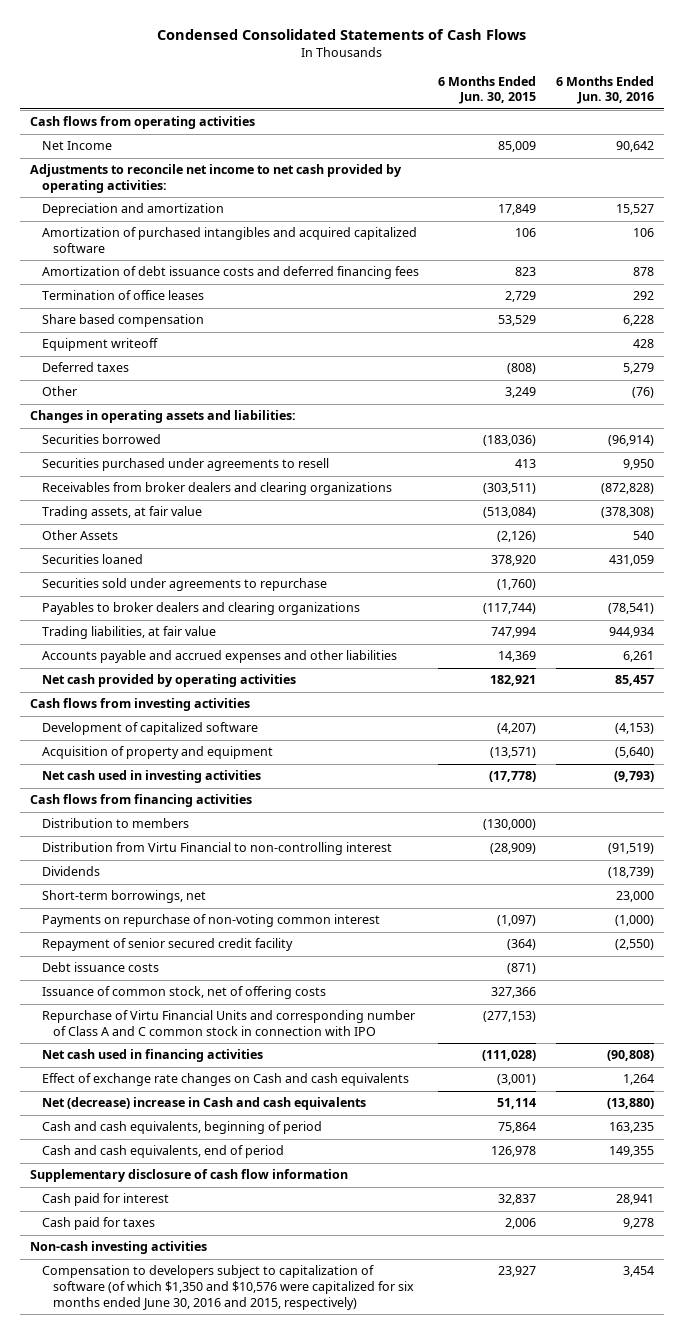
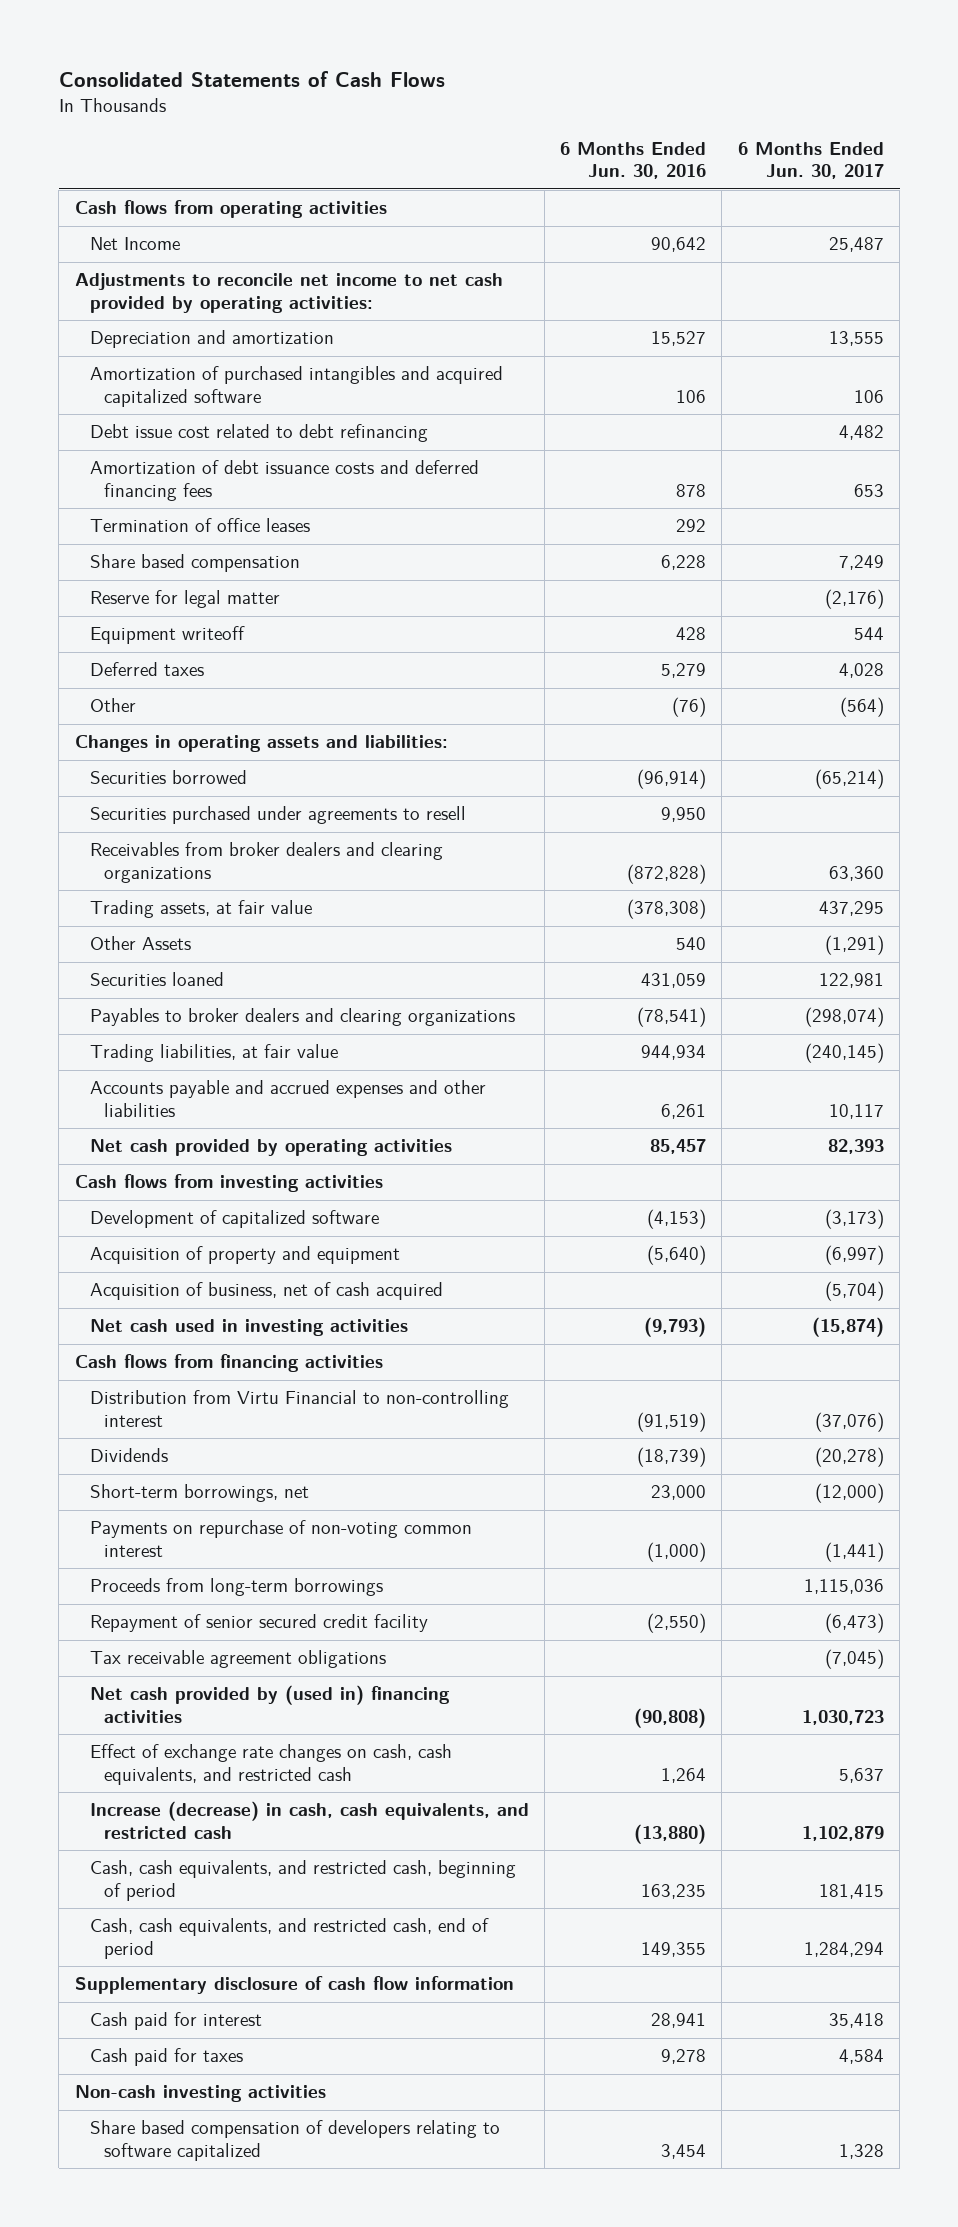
- Condensed Consolidated Statements of Cash Flows
+ Consolidated Statements of Cash Flows
- | 6 Months Ended Jun. 30, 2015 | 6 Months Ended Jun. 30, 2016
+ | 6 Months Ended Jun. 30, 2016 | 6 Months Ended Jun. 30, 2017
+ Debt issue cost related to debt refinancing | | 4,482
+ Reserve for legal matter | | (2,176)
- Securities sold under agreements to repurchase | (1,760) |
+ Acquisition of business, net of cash acquired | | (5,704)
- Distribution to members | (130,000) |
+ Proceeds from long-term borrowings | | 1,115,036
- Debt issuance costs | (871) |
- Issuance of common stock, net of offering costs | 327,366 |
- Repurchase of Virtu Financial Units and corresponding number of Class A and C common stock in connection with IPO | (277,153) |
- Net cash used in financing activities | (111,028) | (90,808)
- Effect of exchange rate changes on Cash and cash equivalents | (3,001) | 1,264
- Net (decrease) increase in Cash and cash equivalents | 51,114 | (13,880)
- Cash and cash equivalents, beginning of period | 75,864 | 163,235
- Cash and cash equivalents, end of period | 126,978 | 149,355
+ Tax receivable agreement obligations | | (7,045)
+ Net cash provided by (used in) financing activities | (90,808) | 1,030,723
+ Effect of exchange rate changes on cash, cash equivalents, and restricted cash | 1,264 | 5,637
+ Increase (decrease) in cash, cash equivalents, and restricted cash | (13,880) | 1,102,879
+ Cash, cash equivalents, and restricted cash, beginning of period | 163,235 | 181,415
+ Cash, cash equivalents, and restricted cash, end of period | 149,355 | 1,284,294
- Compensation to developers subject to capitalization of software (of which $1,350 and $10,576 were capitalized for six months ended June 30, 2016 and 2015, respectively) | 23,927 | 3,454
+ Share based compensation of developers relating to software capitalized | 3,454 | 1,328

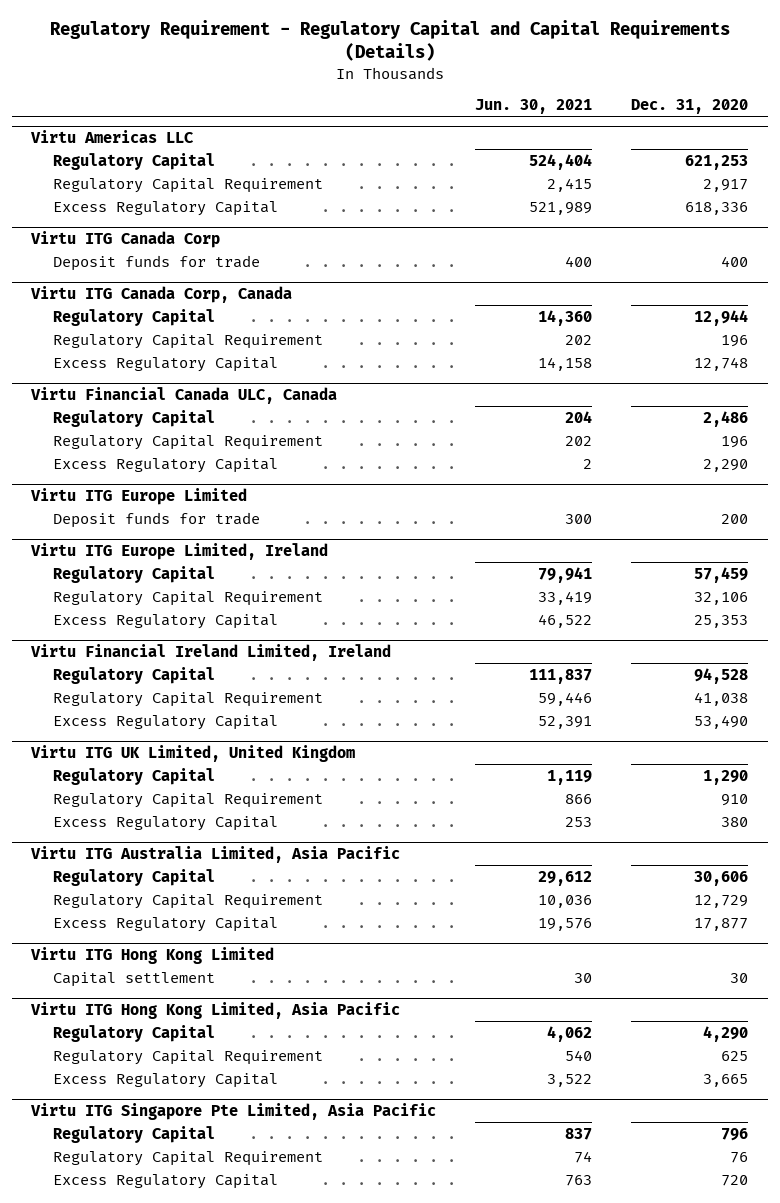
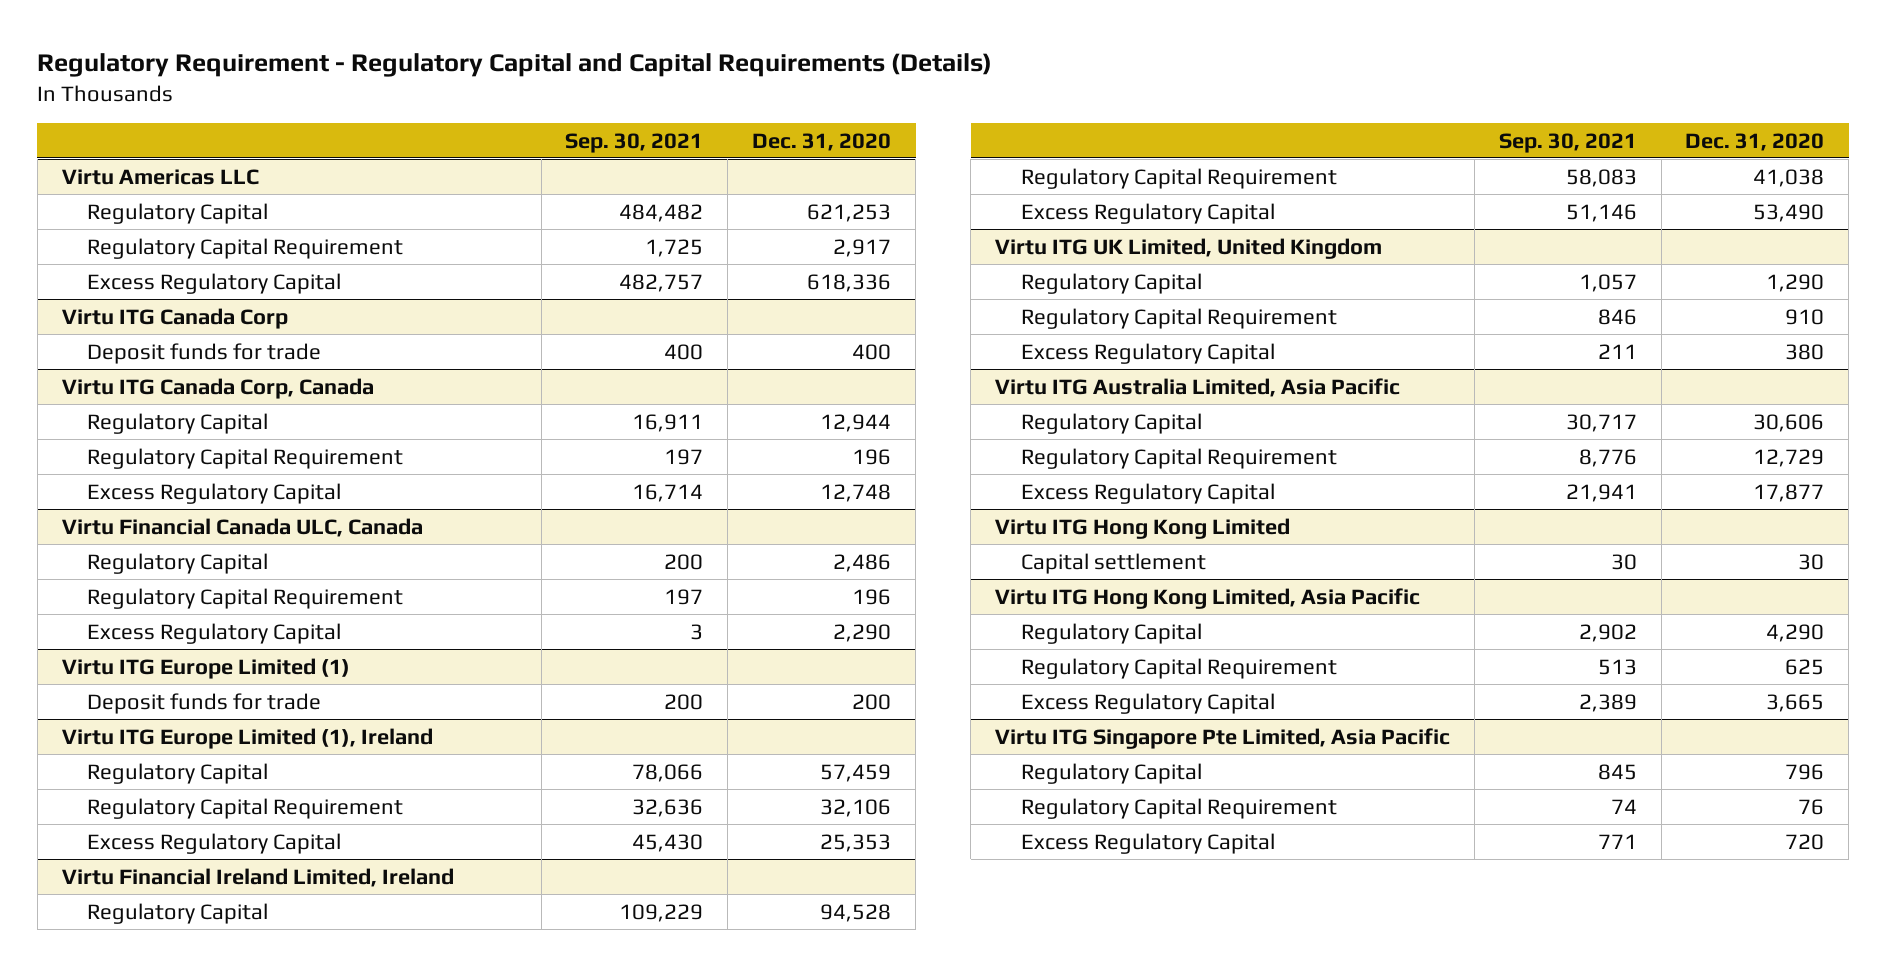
- | Jun. 30, 2021 | Dec. 31, 2020
+ | Sep. 30, 2021 | Dec. 31, 2020
- Virtu ITG Europe Limited
+ Virtu ITG Europe Limited (1)
- Virtu ITG Europe Limited, Ireland
+ Virtu ITG Europe Limited (1), Ireland

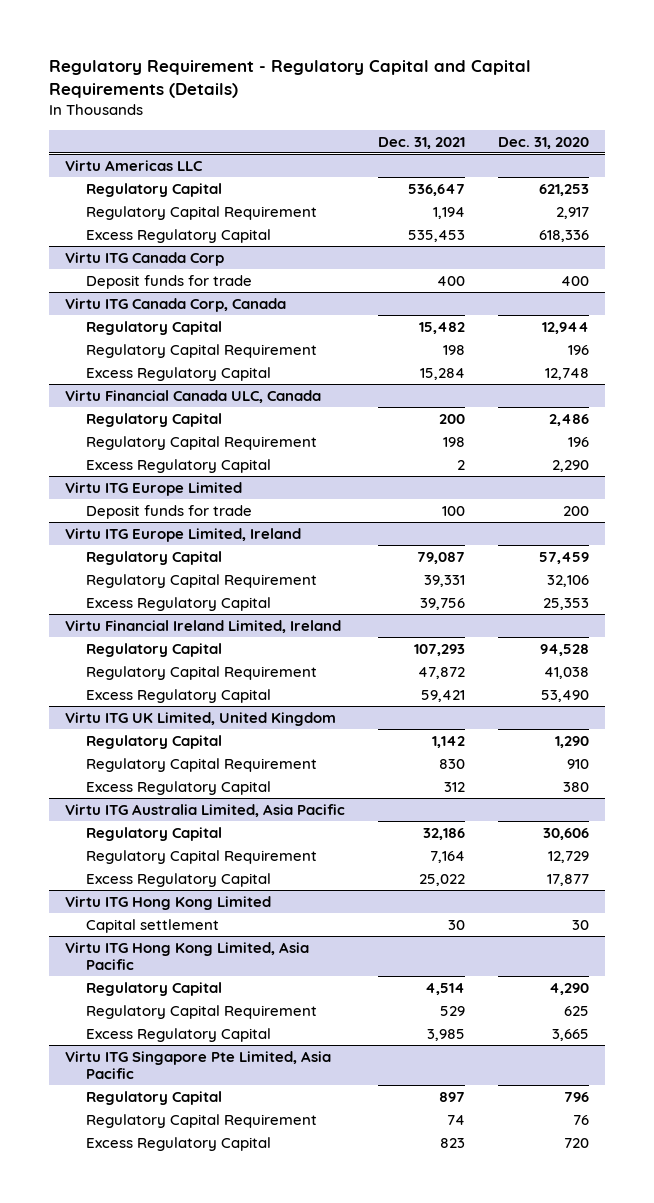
- | Sep. 30, 2021 | Dec. 31, 2020
+ | Dec. 31, 2021 | Dec. 31, 2020
- Virtu ITG Europe Limited (1)
+ Virtu ITG Europe Limited
- Virtu ITG Europe Limited (1), Ireland
+ Virtu ITG Europe Limited, Ireland

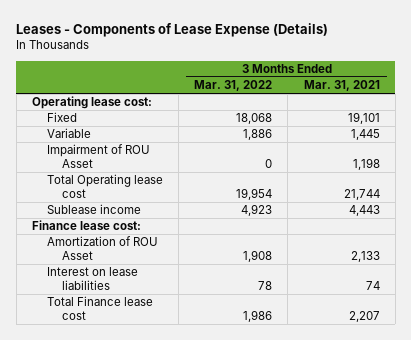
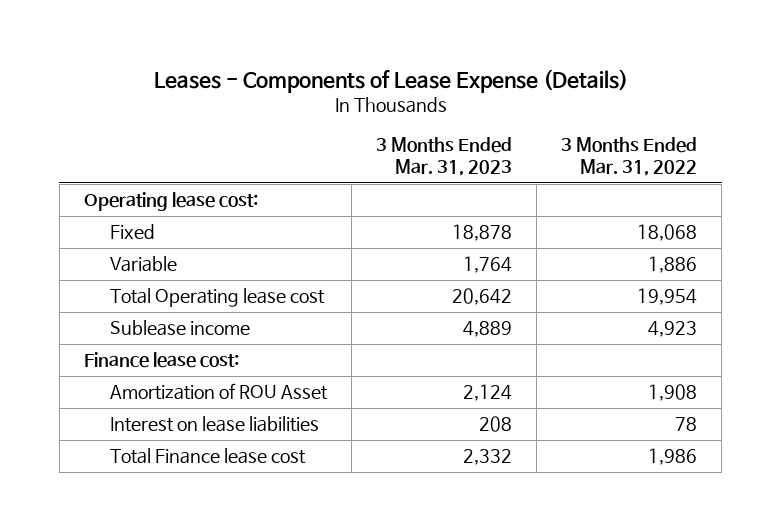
- | 3 Months Ended Mar. 31, 2022 | 3 Months Ended Mar. 31, 2021
+ | 3 Months Ended Mar. 31, 2023 | 3 Months Ended Mar. 31, 2022
- Impairment of ROU Asset | 0 | 1,198

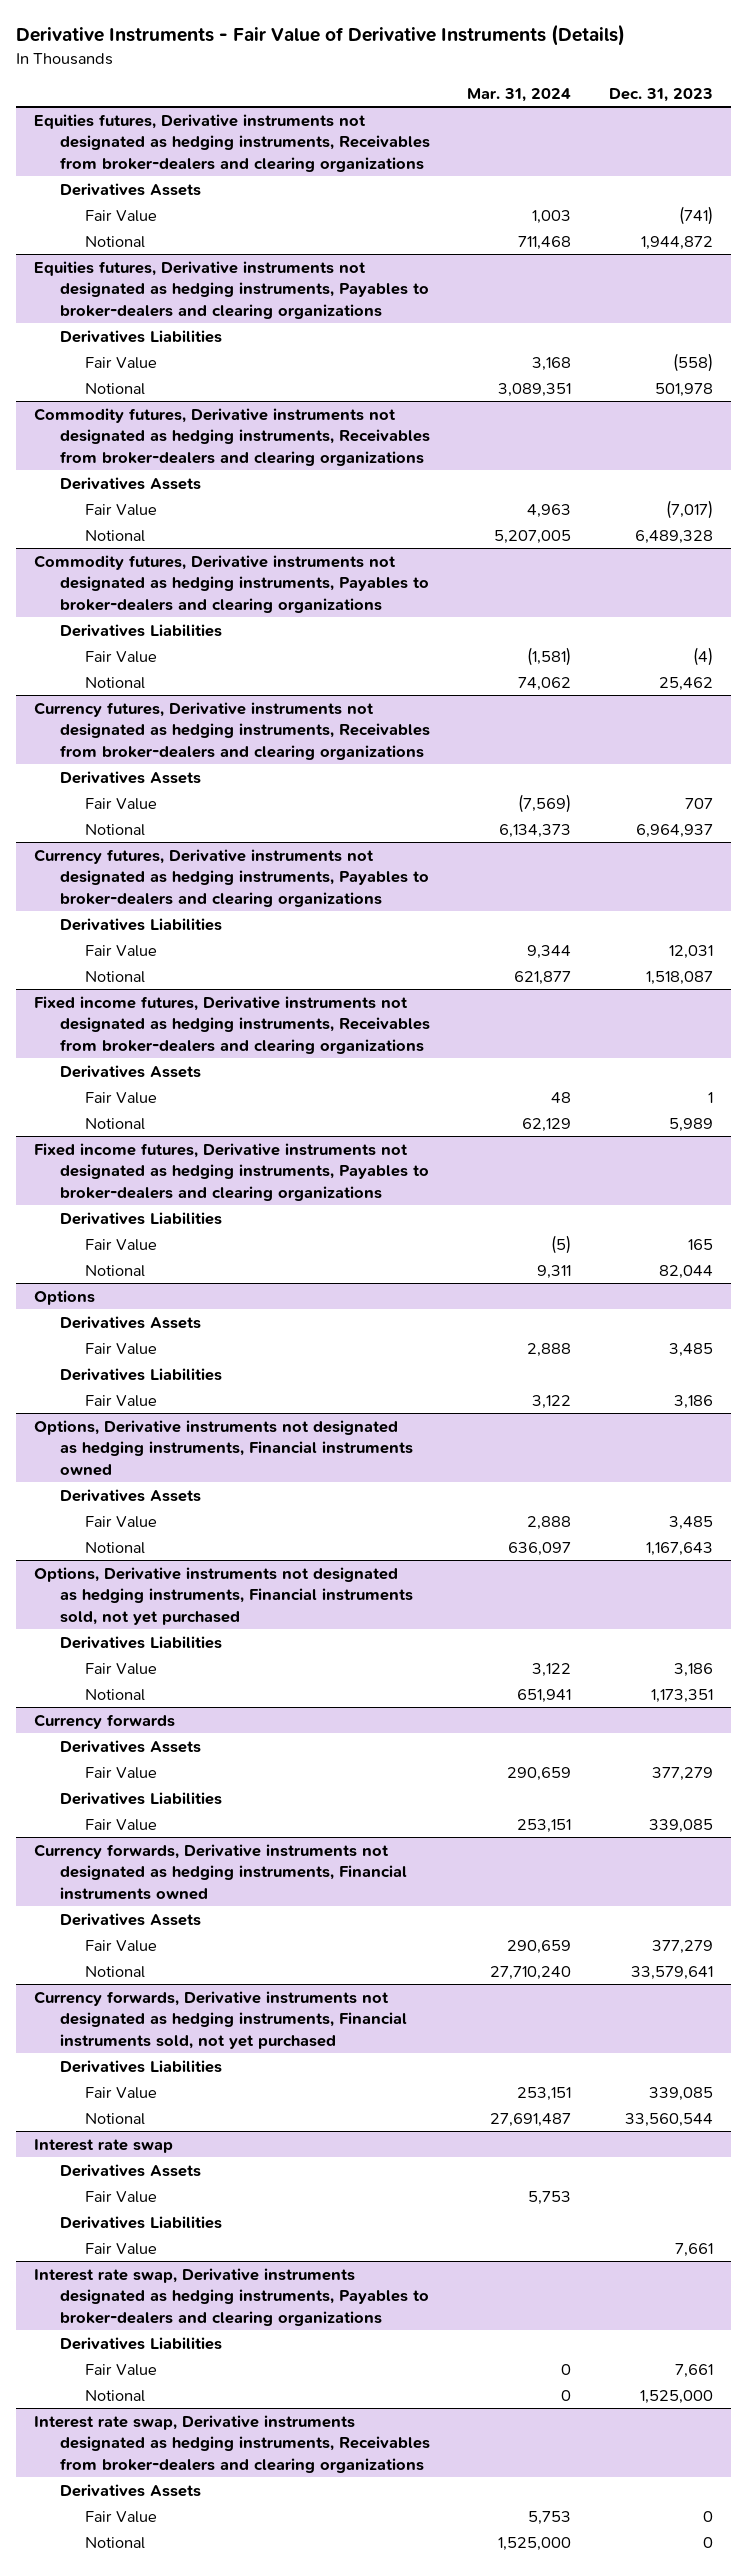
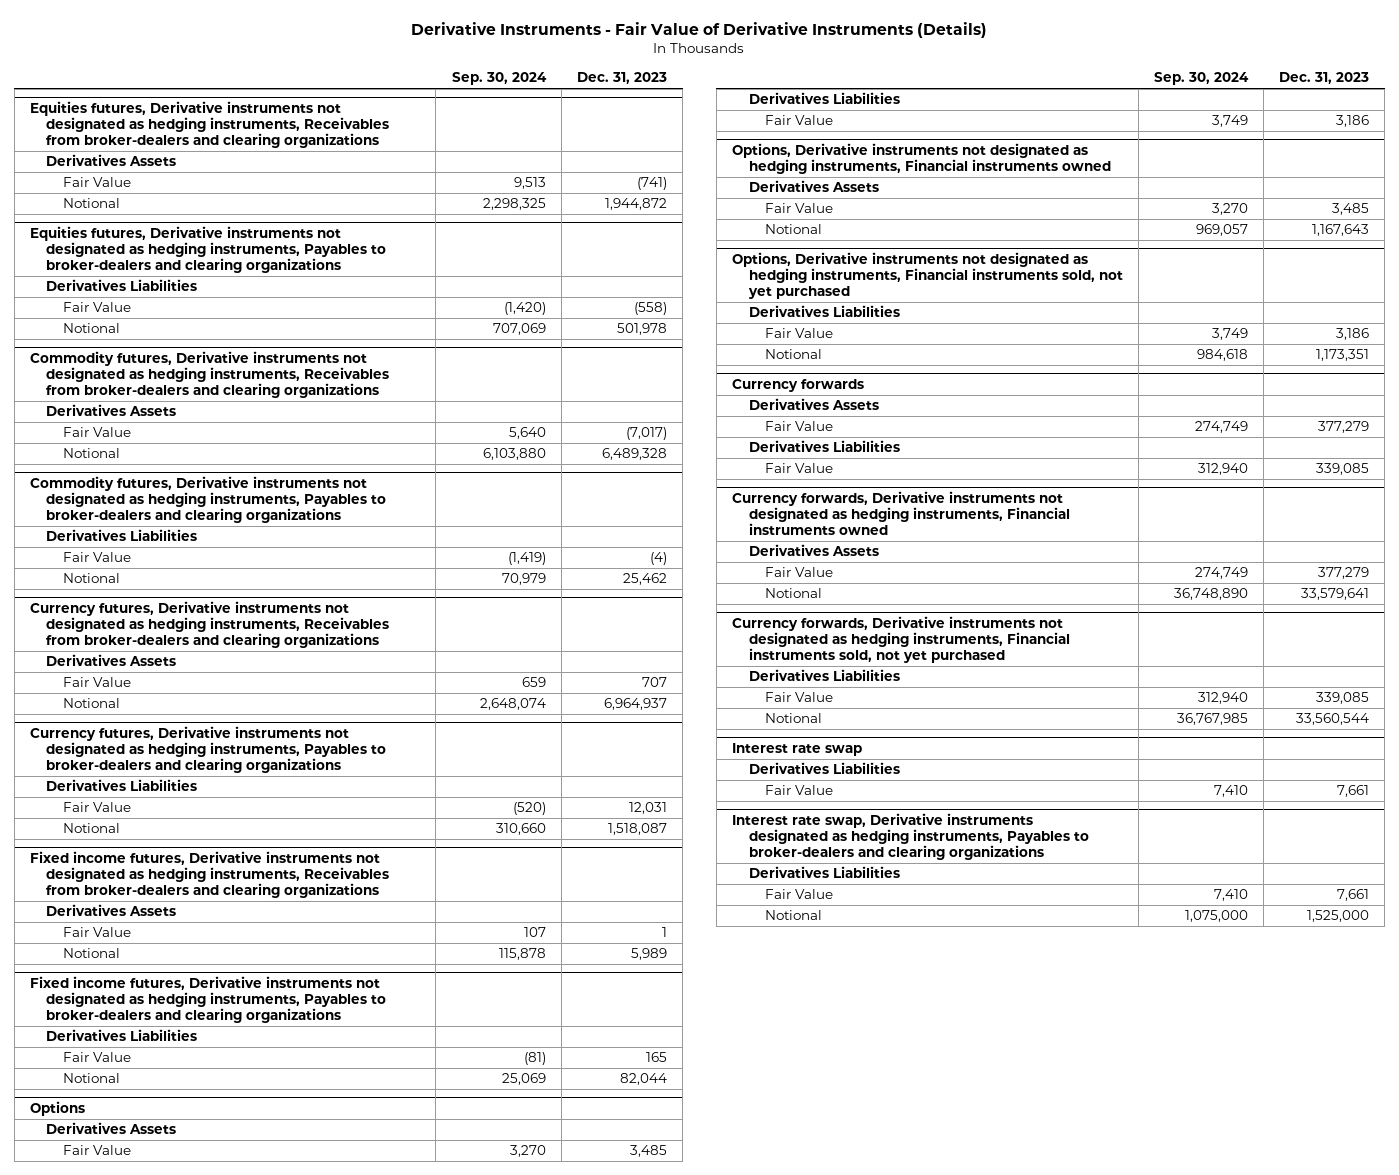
- | Mar. 31, 2024 | Dec. 31, 2023
+ | Sep. 30, 2024 | Dec. 31, 2023
@ Interest rate swap
- Derivatives Assets
- Fair Value | 5,753 |
- Interest rate swap, Derivative instruments designated as hedging instruments, Receivables from broker-dealers and clearing organizations
- Derivatives Assets
- Fair Value | 5,753 | 0
- Notional | 1,525,000 | 0

